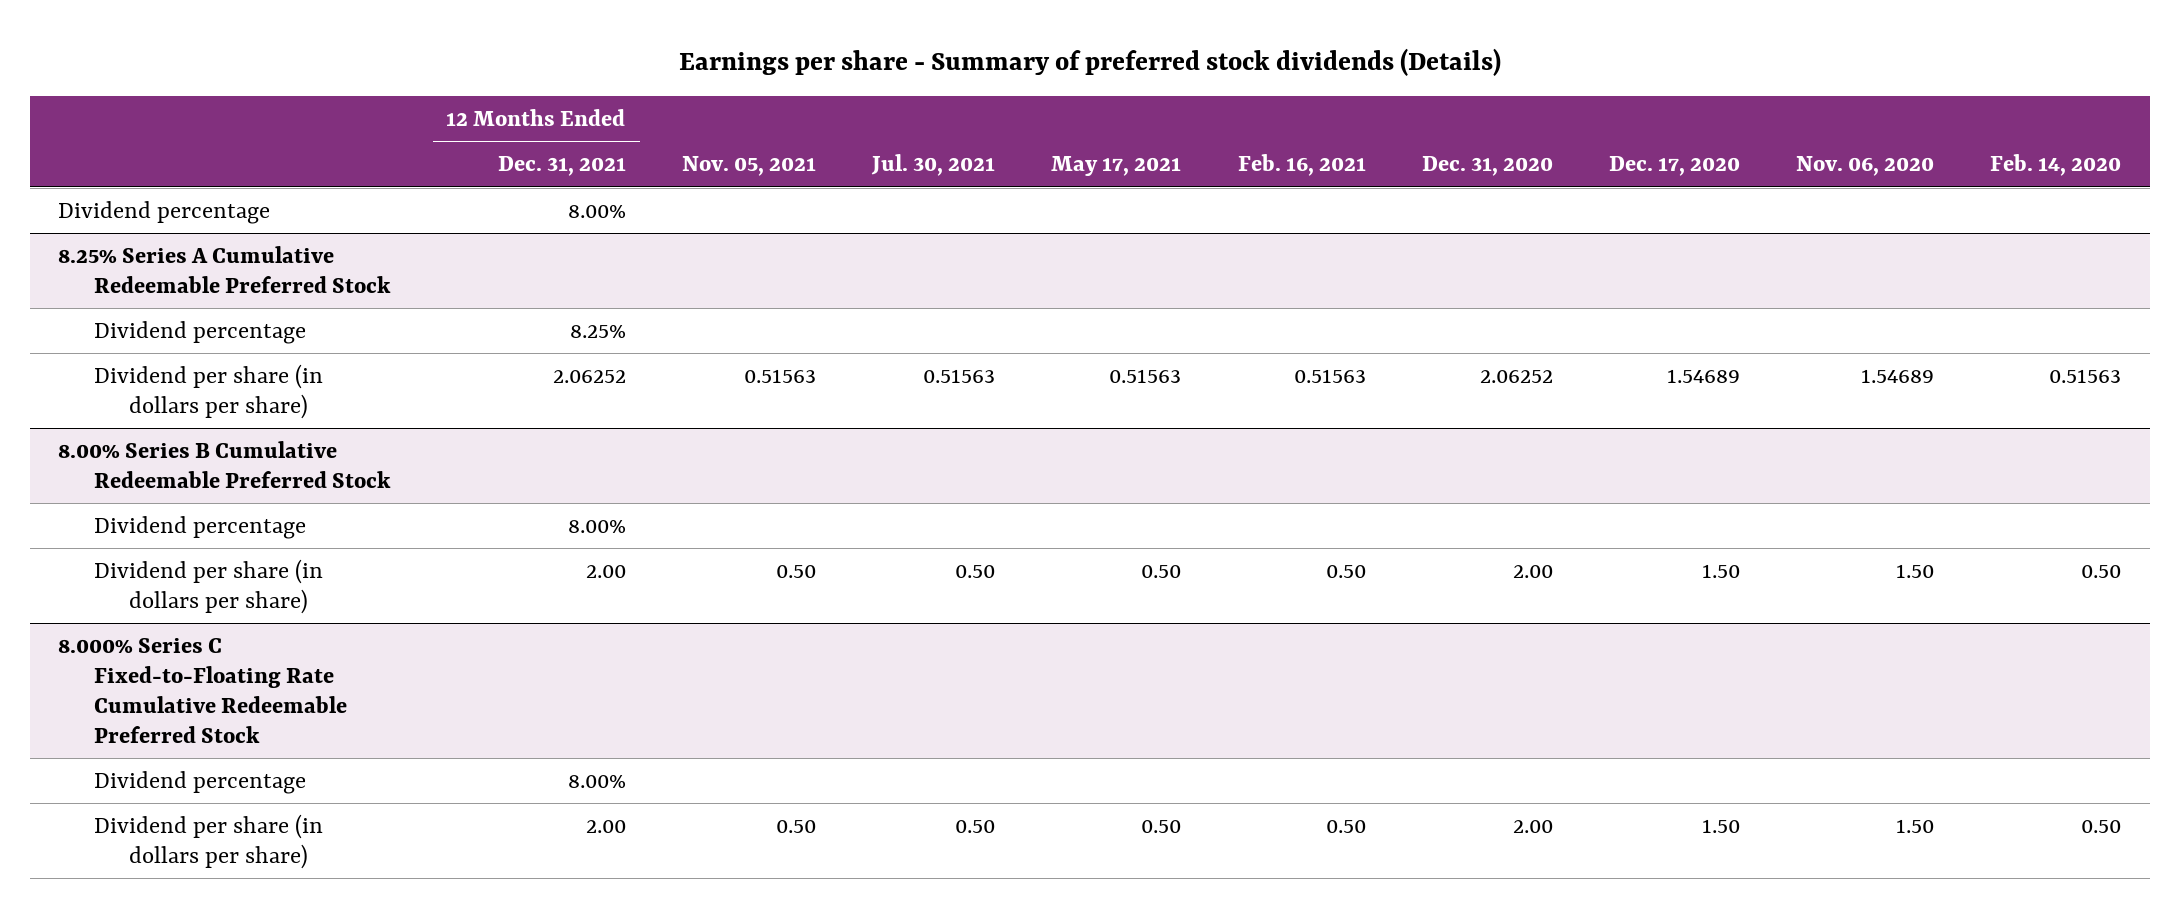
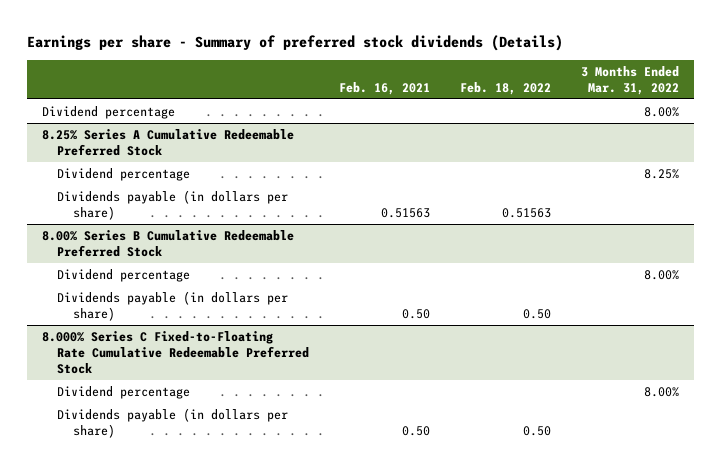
- | 12 Months Ended Dec. 31, 2021 | Nov. 05, 2021 | Jul. 30, 2021 | May 17, 2021 | Feb. 16, 2021 | Dec. 31, 2020 | Dec. 17, 2020 | Nov. 06, 2020 | Feb. 14, 2020
+ | Feb. 16, 2021 | Feb. 18, 2022 | 3 Months Ended Mar. 31, 2022
@ 8.25% Series A Cumulative Redeemable Preferred Stock
- Dividend per share (in dollars per share) | 2.06252 | 0.51563 | 0.51563 | 0.51563 | 0.51563 | 2.06252 | 1.54689 | 1.54689 | 0.51563
+ Dividends payable (in dollars per share) | 0.51563 | 0.51563 |
@ 8.00% Series B Cumulative Redeemable Preferred Stock
- Dividend per share (in dollars per share) | 2.00 | 0.50 | 0.50 | 0.50 | 0.50 | 2.00 | 1.50 | 1.50 | 0.50
+ Dividends payable (in dollars per share) | 0.50 | 0.50 |
@ 8.000% Series C Fixed-to-Floating Rate Cumulative Redeemable Preferred Stock
- Dividend per share (in dollars per share) | 2.00 | 0.50 | 0.50 | 0.50 | 0.50 | 2.00 | 1.50 | 1.50 | 0.50
+ Dividends payable (in dollars per share) | 0.50 | 0.50 |

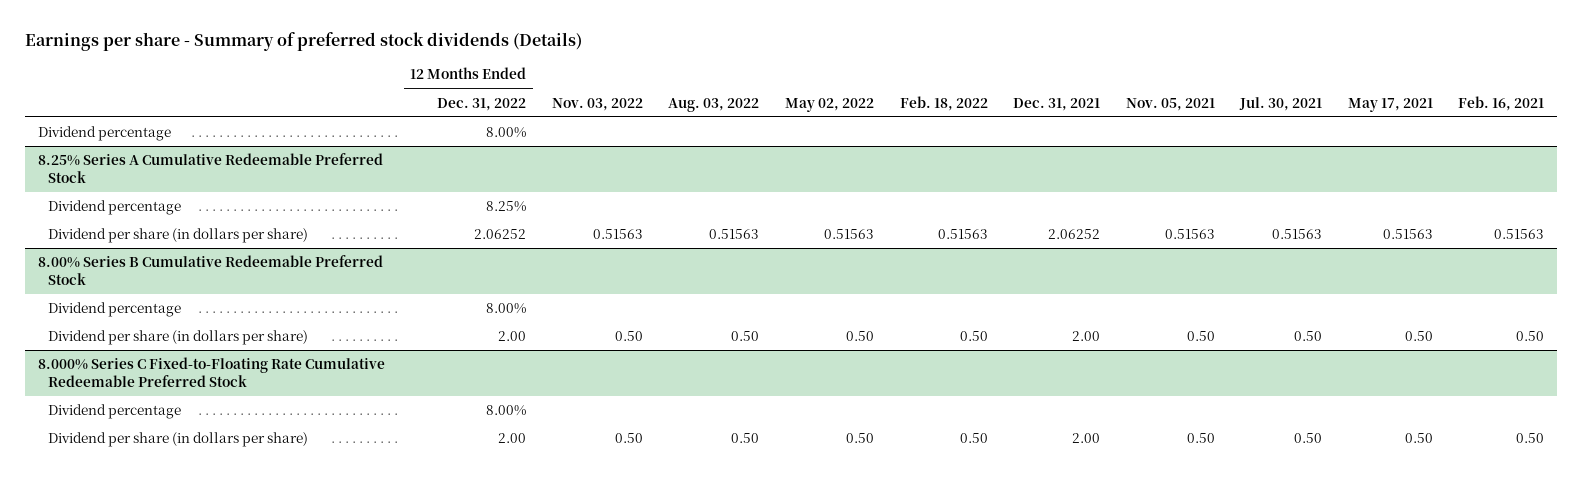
- | Feb. 16, 2021 | Feb. 18, 2022 | 3 Months Ended Mar. 31, 2022
+ | 12 Months Ended Dec. 31, 2022 | Nov. 03, 2022 | Aug. 03, 2022 | May 02, 2022 | Feb. 18, 2022 | Dec. 31, 2021 | Nov. 05, 2021 | Jul. 30, 2021 | May 17, 2021 | Feb. 16, 2021
@ 8.25% Series A Cumulative Redeemable Preferred Stock
- Dividends payable (in dollars per share) | 0.51563 | 0.51563 |
+ Dividend per share (in dollars per share) | 2.06252 | 0.51563 | 0.51563 | 0.51563 | 0.51563 | 2.06252 | 0.51563 | 0.51563 | 0.51563 | 0.51563
@ 8.00% Series B Cumulative Redeemable Preferred Stock
- Dividends payable (in dollars per share) | 0.50 | 0.50 |
+ Dividend per share (in dollars per share) | 2.00 | 0.50 | 0.50 | 0.50 | 0.50 | 2.00 | 0.50 | 0.50 | 0.50 | 0.50
@ 8.000% Series C Fixed-to-Floating Rate Cumulative Redeemable Preferred Stock
- Dividends payable (in dollars per share) | 0.50 | 0.50 |
+ Dividend per share (in dollars per share) | 2.00 | 0.50 | 0.50 | 0.50 | 0.50 | 2.00 | 0.50 | 0.50 | 0.50 | 0.50

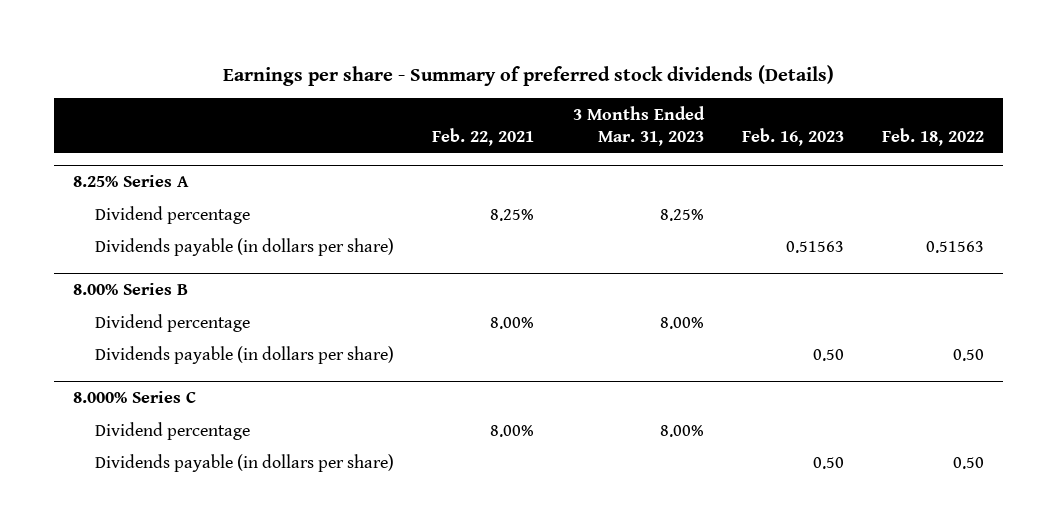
- | 12 Months Ended Dec. 31, 2022 | Nov. 03, 2022 | Aug. 03, 2022 | May 02, 2022 | Feb. 18, 2022 | Dec. 31, 2021 | Nov. 05, 2021 | Jul. 30, 2021 | May 17, 2021 | Feb. 16, 2021
+ | Feb. 22, 2021 | 3 Months Ended Mar. 31, 2023 | Feb. 16, 2023 | Feb. 18, 2022
- Dividend percentage | 8.00% | | | | | | | | |
- 8.25% Series A Cumulative Redeemable Preferred Stock
+ 8.25% Series A
- Dividend per share (in dollars per share) | 2.06252 | 0.51563 | 0.51563 | 0.51563 | 0.51563 | 2.06252 | 0.51563 | 0.51563 | 0.51563 | 0.51563
- 8.00% Series B Cumulative Redeemable Preferred Stock
+ Dividends payable (in dollars per share) | | | 0.51563 | 0.51563
+ 8.00% Series B
- Dividend per share (in dollars per share) | 2.00 | 0.50 | 0.50 | 0.50 | 0.50 | 2.00 | 0.50 | 0.50 | 0.50 | 0.50
- 8.000% Series C Fixed-to-Floating Rate Cumulative Redeemable Preferred Stock
+ Dividends payable (in dollars per share) | | | 0.50 | 0.50
+ 8.000% Series C
- Dividend per share (in dollars per share) | 2.00 | 0.50 | 0.50 | 0.50 | 0.50 | 2.00 | 0.50 | 0.50 | 0.50 | 0.50
+ Dividends payable (in dollars per share) | | | 0.50 | 0.50

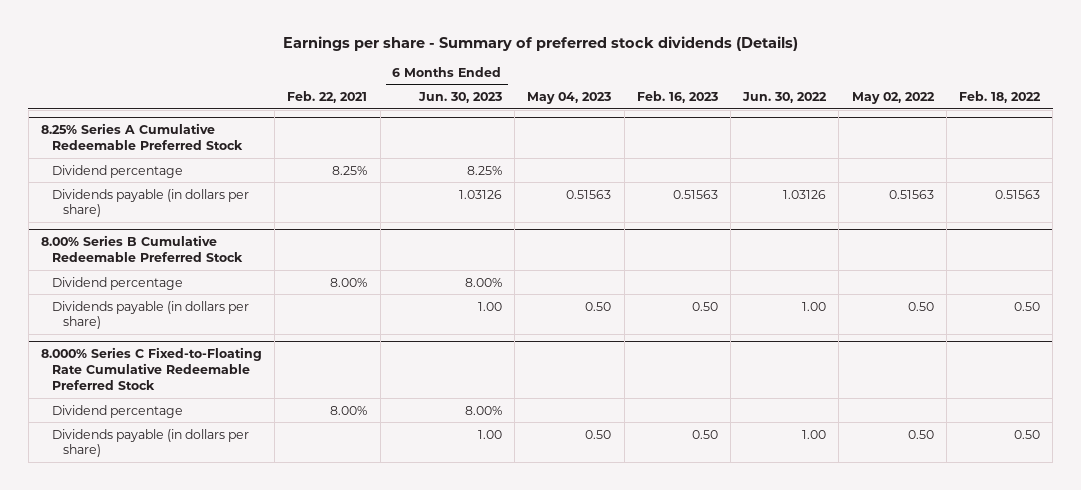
- | Feb. 22, 2021 | 3 Months Ended Mar. 31, 2023 | Feb. 16, 2023 | Feb. 18, 2022
+ | Feb. 22, 2021 | 6 Months Ended Jun. 30, 2023 | May 04, 2023 | Feb. 16, 2023 | Jun. 30, 2022 | May 02, 2022 | Feb. 18, 2022
- 8.25% Series A
+ 8.25% Series A Cumulative Redeemable Preferred Stock
- 8.00% Series B
+ 8.00% Series B Cumulative Redeemable Preferred Stock
- 8.000% Series C
+ 8.000% Series C Fixed-to-Floating Rate Cumulative Redeemable Preferred Stock

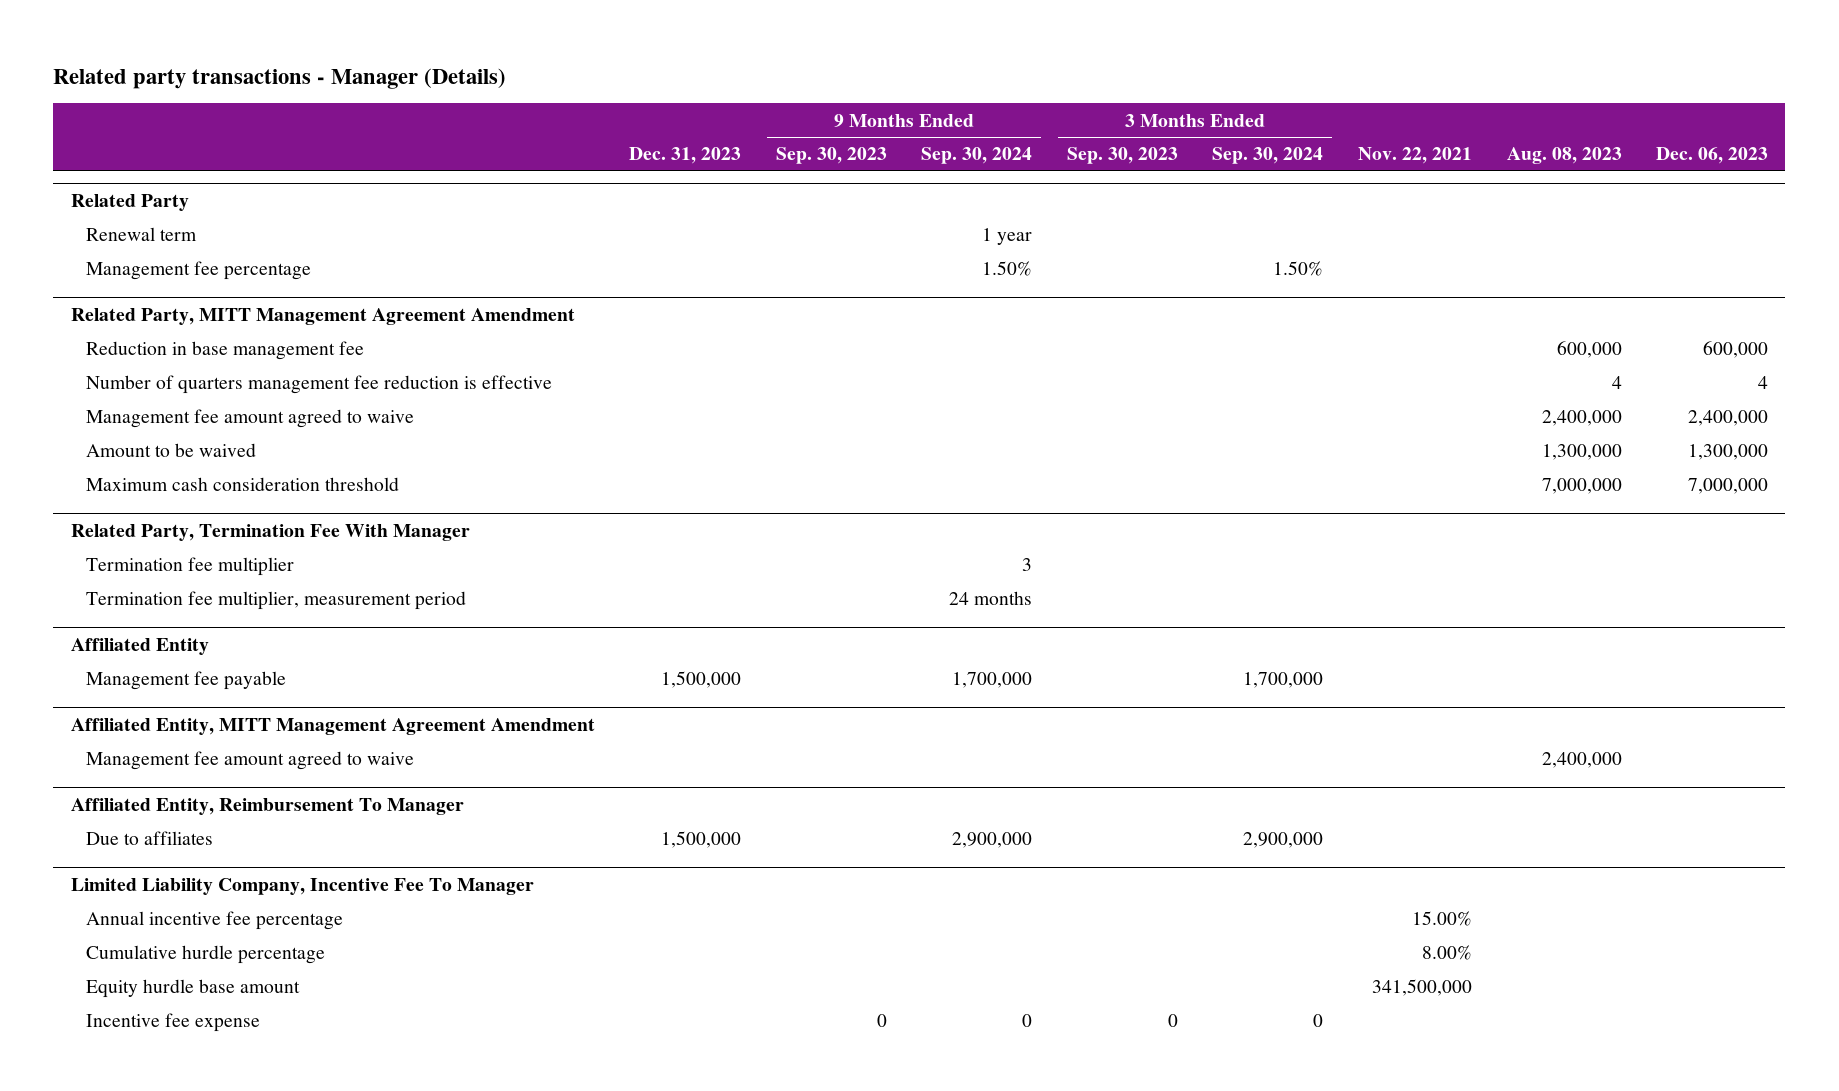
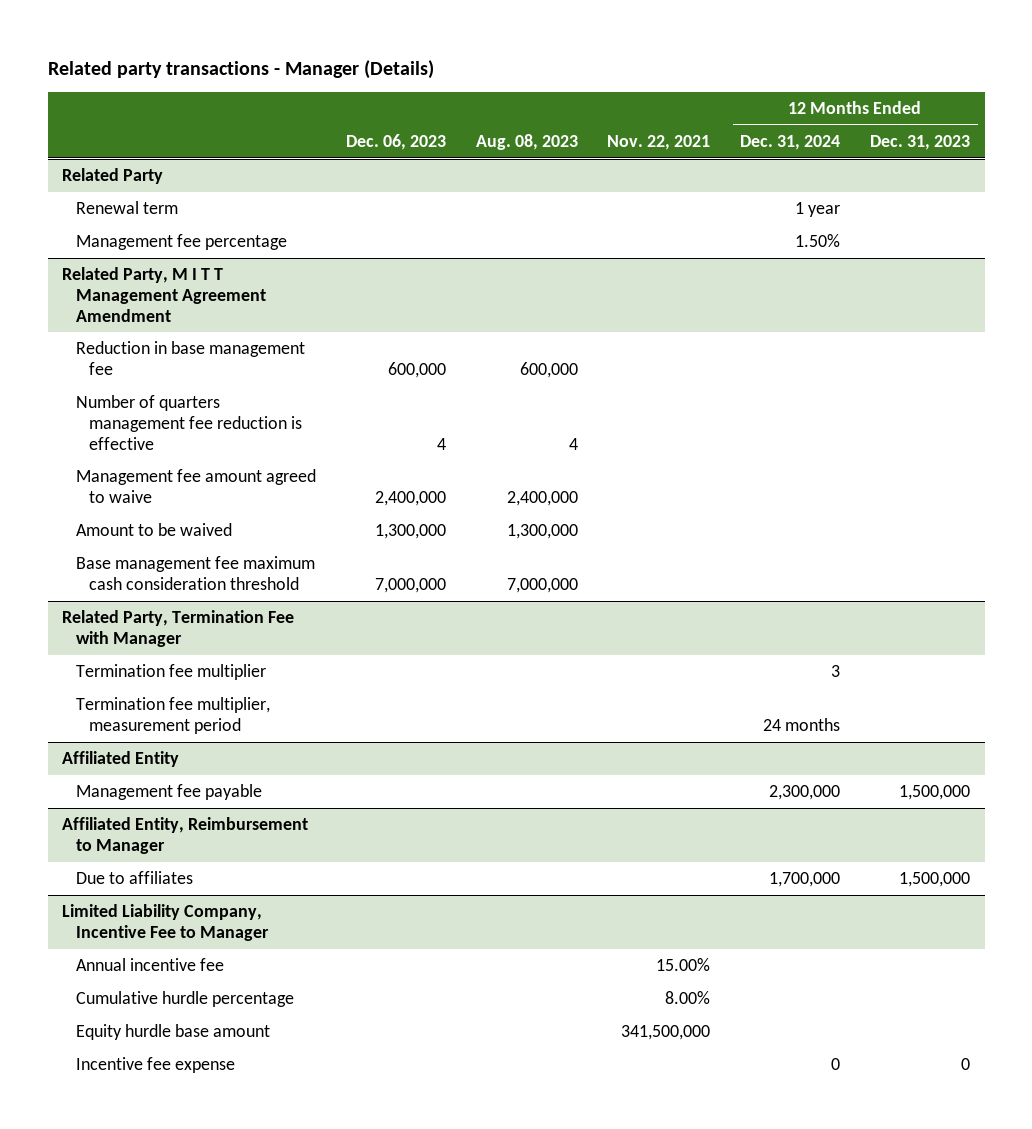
- | Dec. 31, 2023 | 9 Months Ended Sep. 30, 2023 | 9 Months Ended Sep. 30, 2024 | 3 Months Ended Sep. 30, 2023 | 3 Months Ended Sep. 30, 2024 | Nov. 22, 2021 | Aug. 08, 2023 | Dec. 06, 2023
+ | Dec. 06, 2023 | Aug. 08, 2023 | Nov. 22, 2021 | 12 Months Ended Dec. 31, 2024 | 12 Months Ended Dec. 31, 2023
- Related Party, MITT Management Agreement Amendment
+ Related Party, M I T T Management Agreement Amendment
- Maximum cash consideration threshold | | | | | | | 7,000,000 | 7,000,000
- Related Party, Termination Fee With Manager
+ Base management fee maximum cash consideration threshold | 7,000,000 | 7,000,000 | | |
+ Related Party, Termination Fee with Manager
- Affiliated Entity, MITT Management Agreement Amendment
- Management fee amount agreed to waive | | | | | | | 2,400,000 |
- Affiliated Entity, Reimbursement To Manager
+ Affiliated Entity, Reimbursement to Manager
- Limited Liability Company, Incentive Fee To Manager
- Annual incentive fee percentage | | | | | | 15.00% | |
+ Limited Liability Company, Incentive Fee to Manager
+ Annual incentive fee | | | 15.00% | |

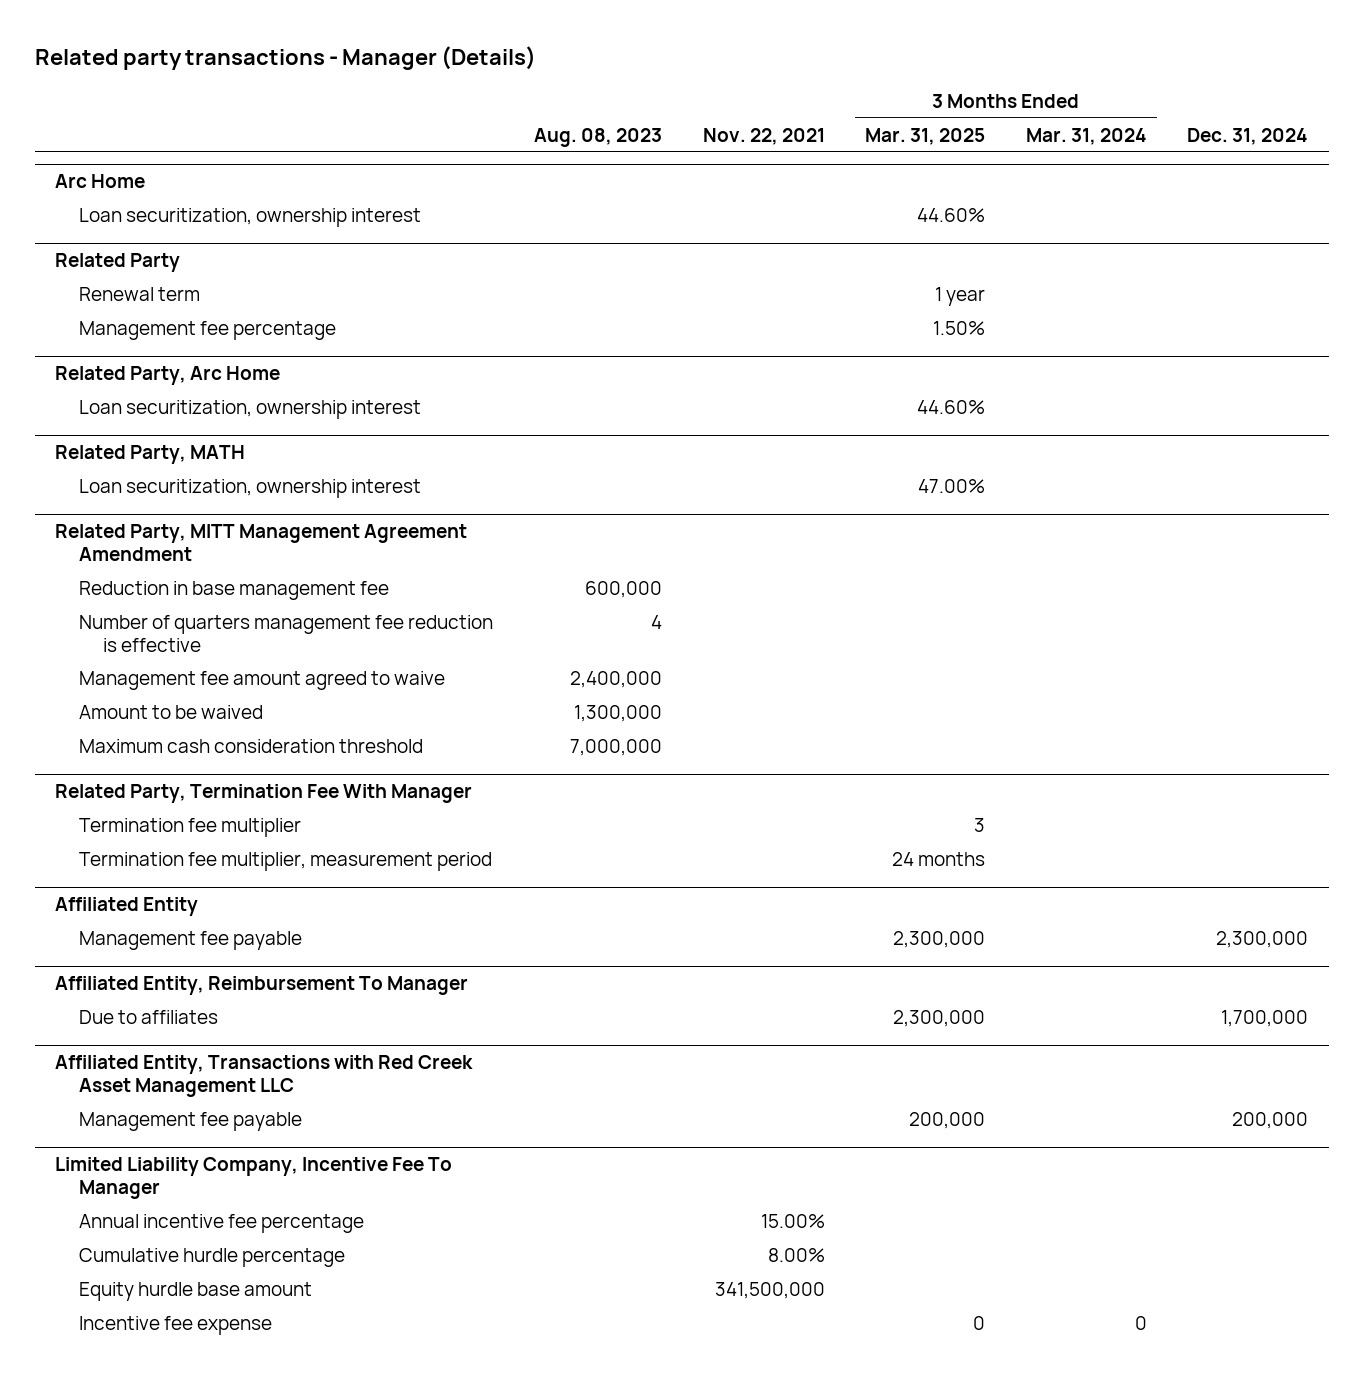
- | Dec. 06, 2023 | Aug. 08, 2023 | Nov. 22, 2021 | 12 Months Ended Dec. 31, 2024 | 12 Months Ended Dec. 31, 2023
+ | Aug. 08, 2023 | Nov. 22, 2021 | 3 Months Ended Mar. 31, 2025 | 3 Months Ended Mar. 31, 2024 | Dec. 31, 2024
+ Arc Home
+ Loan securitization, ownership interest | | | 44.60% | |
- Related Party, M I T T Management Agreement Amendment
+ Related Party, Arc Home
+ Loan securitization, ownership interest | | | 44.60% | |
+ Related Party, MATH
+ Loan securitization, ownership interest | | | 47.00% | |
+ Related Party, MITT Management Agreement Amendment
- Base management fee maximum cash consideration threshold | 7,000,000 | 7,000,000 | | |
- Related Party, Termination Fee with Manager
+ Maximum cash consideration threshold | 7,000,000 | | | |
+ Related Party, Termination Fee With Manager
- Affiliated Entity, Reimbursement to Manager
+ Affiliated Entity, Reimbursement To Manager
- Limited Liability Company, Incentive Fee to Manager
- Annual incentive fee | | | 15.00% | |
+ Affiliated Entity, Transactions with Red Creek Asset Management LLC
+ Management fee payable | | | 200,000 | | 200,000
+ Limited Liability Company, Incentive Fee To Manager
+ Annual incentive fee percentage | | 15.00% | | |

